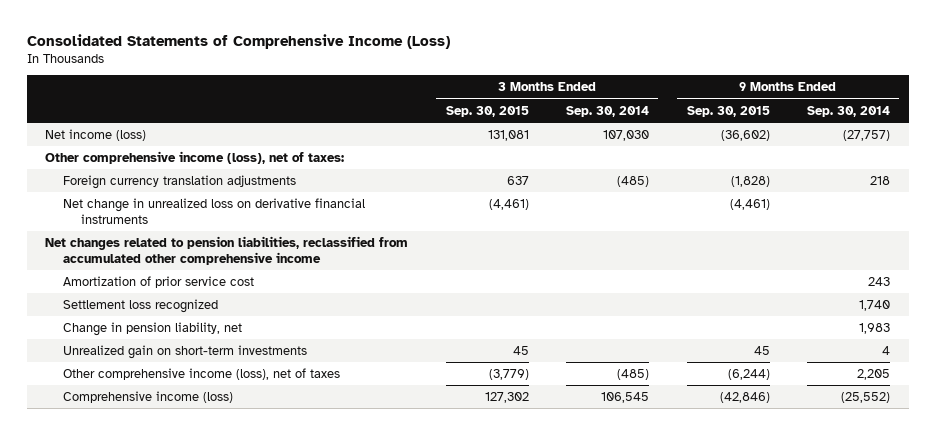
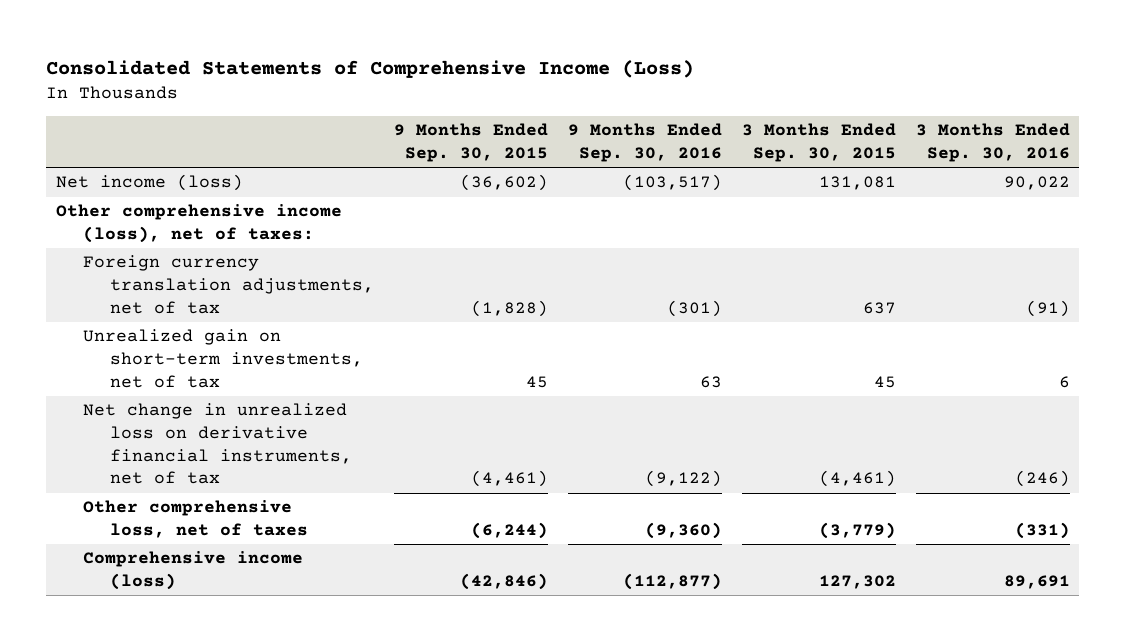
- | 3 Months Ended Sep. 30, 2015 | 3 Months Ended Sep. 30, 2014 | 9 Months Ended Sep. 30, 2015 | 9 Months Ended Sep. 30, 2014
+ | 9 Months Ended Sep. 30, 2015 | 9 Months Ended Sep. 30, 2016 | 3 Months Ended Sep. 30, 2015 | 3 Months Ended Sep. 30, 2016
- Foreign currency translation adjustments | 637 | (485) | (1,828) | 218
- Net change in unrealized loss on derivative financial instruments | (4,461) | | (4,461) |
- Net changes related to pension liabilities, reclassified from accumulated other comprehensive income
- Amortization of prior service cost | | | | 243
- Settlement loss recognized | | | | 1,740
- Change in pension liability, net | | | | 1,983
- Unrealized gain on short-term investments | 45 | | 45 | 4
- Other comprehensive income (loss), net of taxes | (3,779) | (485) | (6,244) | 2,205
+ Foreign currency translation adjustments, net of tax | (1,828) | (301) | 637 | (91)
+ Unrealized gain on short-term investments, net of tax | 45 | 63 | 45 | 6
+ Net change in unrealized loss on derivative financial instruments, net of tax | (4,461) | (9,122) | (4,461) | (246)
+ Other comprehensive loss, net of taxes | (6,244) | (9,360) | (3,779) | (331)

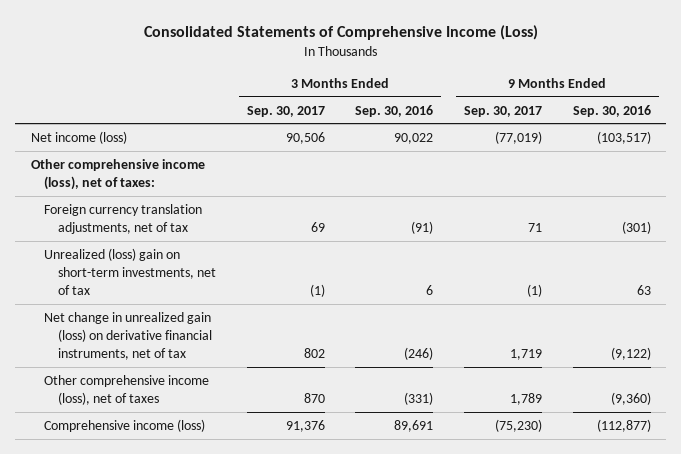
- | 9 Months Ended Sep. 30, 2015 | 9 Months Ended Sep. 30, 2016 | 3 Months Ended Sep. 30, 2015 | 3 Months Ended Sep. 30, 2016
+ | 3 Months Ended Sep. 30, 2017 | 3 Months Ended Sep. 30, 2016 | 9 Months Ended Sep. 30, 2017 | 9 Months Ended Sep. 30, 2016
- Unrealized gain on short-term investments, net of tax | 45 | 63 | 45 | 6
- Net change in unrealized loss on derivative financial instruments, net of tax | (4,461) | (9,122) | (4,461) | (246)
- Other comprehensive loss, net of taxes | (6,244) | (9,360) | (3,779) | (331)
+ Unrealized (loss) gain on short-term investments, net of tax | (1) | 6 | (1) | 63
+ Net change in unrealized gain (loss) on derivative financial instruments, net of tax | 802 | (246) | 1,719 | (9,122)
+ Other comprehensive income (loss), net of taxes | 870 | (331) | 1,789 | (9,360)

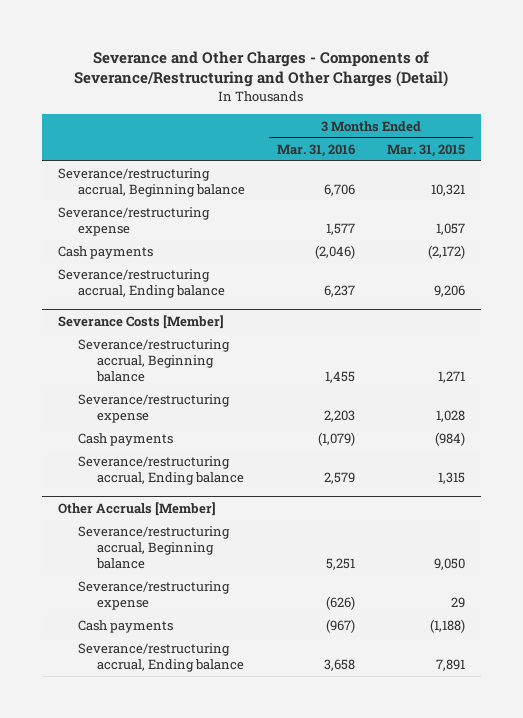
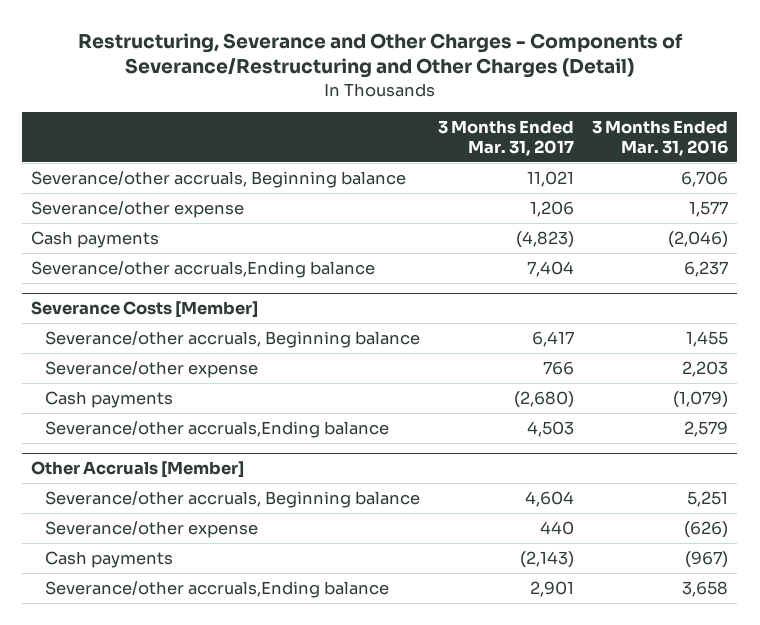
- Severance and Other Charges - Components of Severance/Restructuring and Other Charges (Detail)
+ Restructuring, Severance and Other Charges - Components of Severance/Restructuring and Other Charges (Detail)
- | 3 Months Ended Mar. 31, 2016 | 3 Months Ended Mar. 31, 2015
+ | 3 Months Ended Mar. 31, 2017 | 3 Months Ended Mar. 31, 2016
- Severance/restructuring accrual, Beginning balance | 6,706 | 10,321
- Severance/restructuring expense | 1,577 | 1,057
+ Severance/other accruals, Beginning balance | 11,021 | 6,706
+ Severance/other expense | 1,206 | 1,577
- Severance/restructuring accrual, Ending balance | 6,237 | 9,206
+ Severance/other accruals,Ending balance | 7,404 | 6,237
@ Severance Costs [Member]
- Severance/restructuring accrual, Beginning balance | 1,455 | 1,271
- Severance/restructuring expense | 2,203 | 1,028
+ Severance/other accruals, Beginning balance | 6,417 | 1,455
+ Severance/other expense | 766 | 2,203
- Severance/restructuring accrual, Ending balance | 2,579 | 1,315
+ Severance/other accruals,Ending balance | 4,503 | 2,579
@ Other Accruals [Member]
- Severance/restructuring accrual, Beginning balance | 5,251 | 9,050
- Severance/restructuring expense | (626) | 29
+ Severance/other accruals, Beginning balance | 4,604 | 5,251
+ Severance/other expense | 440 | (626)
- Severance/restructuring accrual, Ending balance | 3,658 | 7,891
+ Severance/other accruals,Ending balance | 2,901 | 3,658

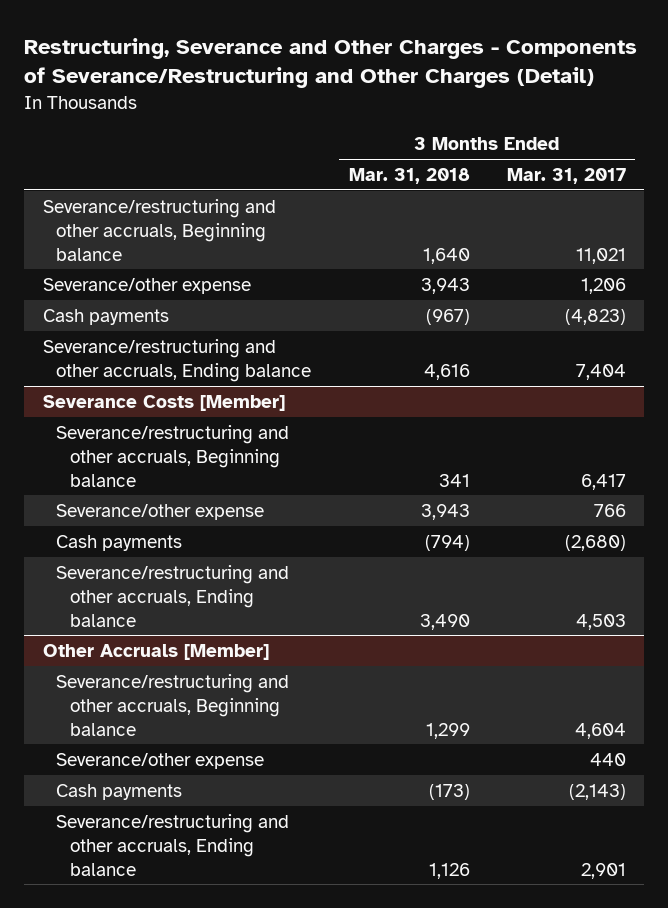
- | 3 Months Ended Mar. 31, 2017 | 3 Months Ended Mar. 31, 2016
+ | 3 Months Ended Mar. 31, 2018 | 3 Months Ended Mar. 31, 2017
- Severance/other accruals, Beginning balance | 11,021 | 6,706
+ Severance/restructuring and other accruals, Beginning balance | 1,640 | 11,021
- Severance/other accruals,Ending balance | 7,404 | 6,237
+ Severance/restructuring and other accruals, Ending balance | 4,616 | 7,404
@ Severance Costs [Member]
- Severance/other accruals, Beginning balance | 6,417 | 1,455
+ Severance/restructuring and other accruals, Beginning balance | 341 | 6,417
- Severance/other accruals,Ending balance | 4,503 | 2,579
+ Severance/restructuring and other accruals, Ending balance | 3,490 | 4,503
@ Other Accruals [Member]
- Severance/other accruals, Beginning balance | 4,604 | 5,251
+ Severance/restructuring and other accruals, Beginning balance | 1,299 | 4,604
- Severance/other accruals,Ending balance | 2,901 | 3,658
+ Severance/restructuring and other accruals, Ending balance | 1,126 | 2,901

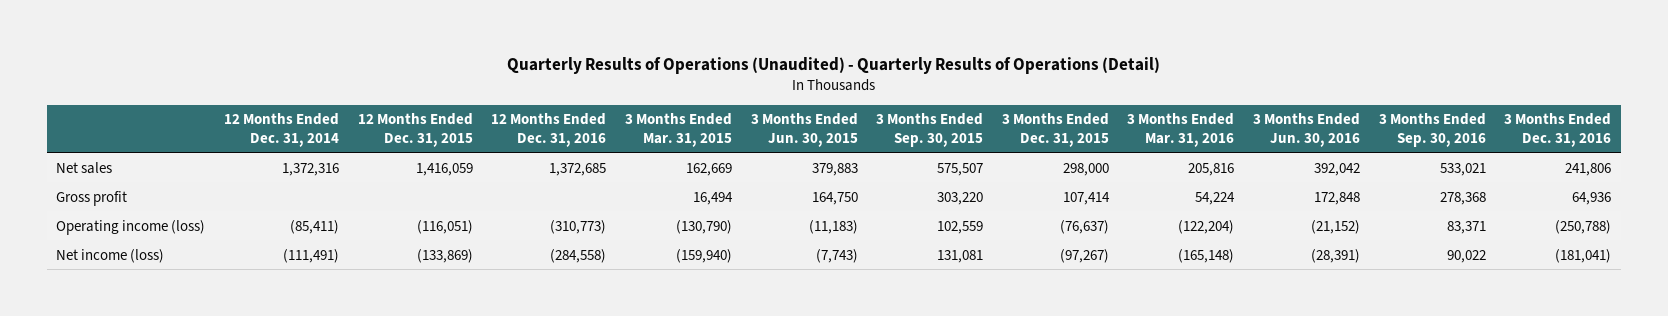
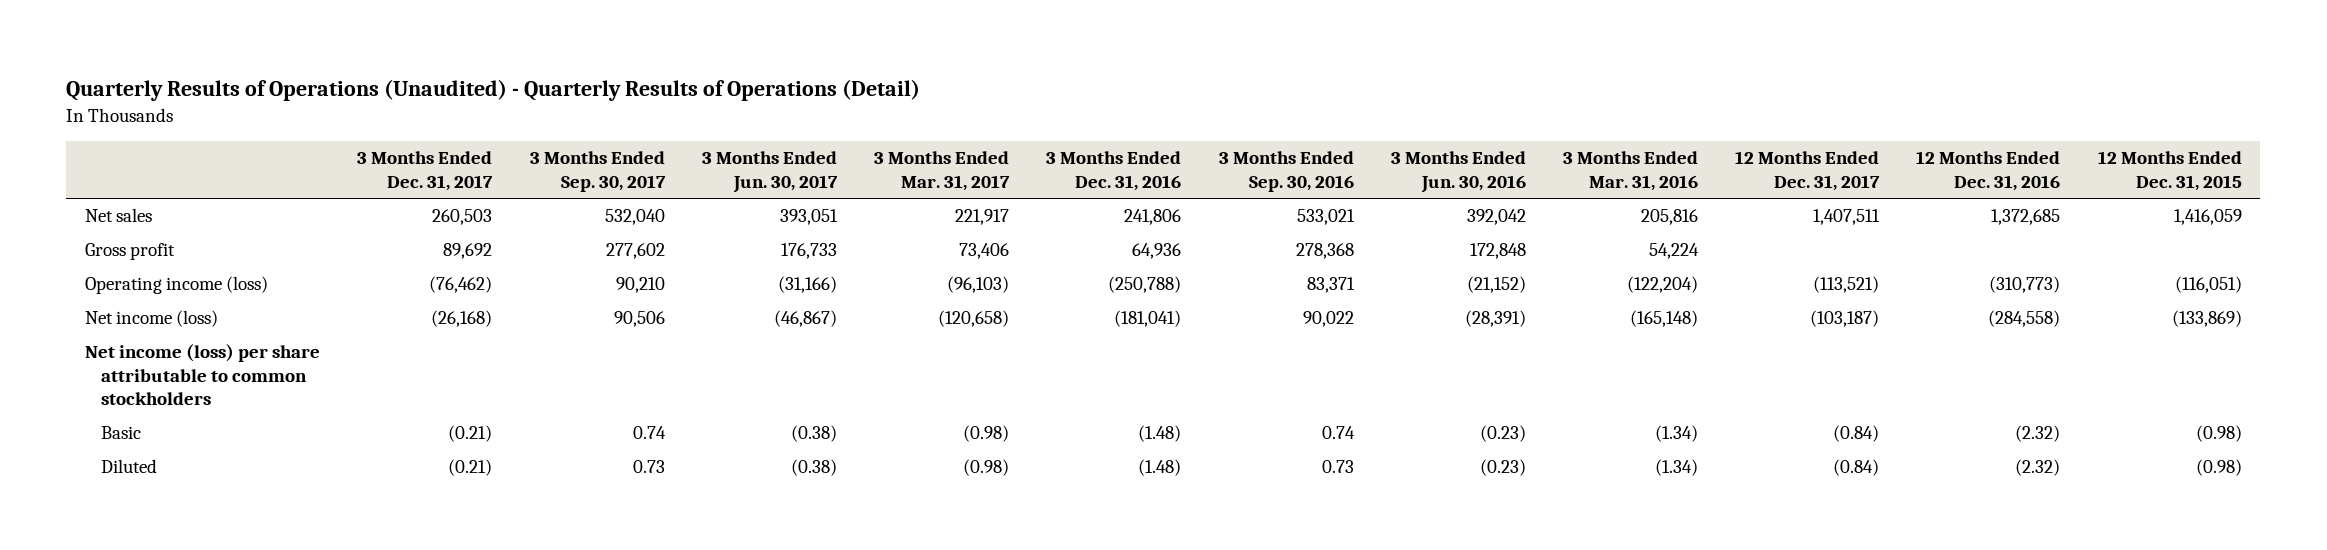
- | 12 Months Ended Dec. 31, 2014 | 12 Months Ended Dec. 31, 2015 | 12 Months Ended Dec. 31, 2016 | 3 Months Ended Mar. 31, 2015 | 3 Months Ended Jun. 30, 2015 | 3 Months Ended Sep. 30, 2015 | 3 Months Ended Dec. 31, 2015 | 3 Months Ended Mar. 31, 2016 | 3 Months Ended Jun. 30, 2016 | 3 Months Ended Sep. 30, 2016 | 3 Months Ended Dec. 31, 2016
+ | 3 Months Ended Dec. 31, 2017 | 3 Months Ended Sep. 30, 2017 | 3 Months Ended Jun. 30, 2017 | 3 Months Ended Mar. 31, 2017 | 3 Months Ended Dec. 31, 2016 | 3 Months Ended Sep. 30, 2016 | 3 Months Ended Jun. 30, 2016 | 3 Months Ended Mar. 31, 2016 | 12 Months Ended Dec. 31, 2017 | 12 Months Ended Dec. 31, 2016 | 12 Months Ended Dec. 31, 2015
+ Net income (loss) per share attributable to common stockholders
+ Basic | (0.21) | 0.74 | (0.38) | (0.98) | (1.48) | 0.74 | (0.23) | (1.34) | (0.84) | (2.32) | (0.98)
+ Diluted | (0.21) | 0.73 | (0.38) | (0.98) | (1.48) | 0.73 | (0.23) | (1.34) | (0.84) | (2.32) | (0.98)

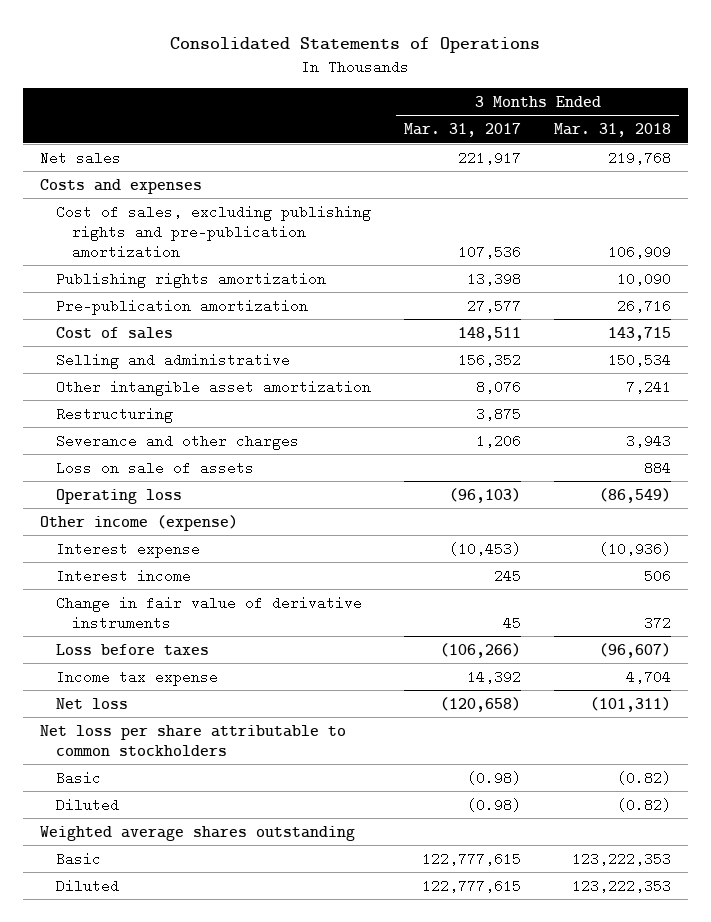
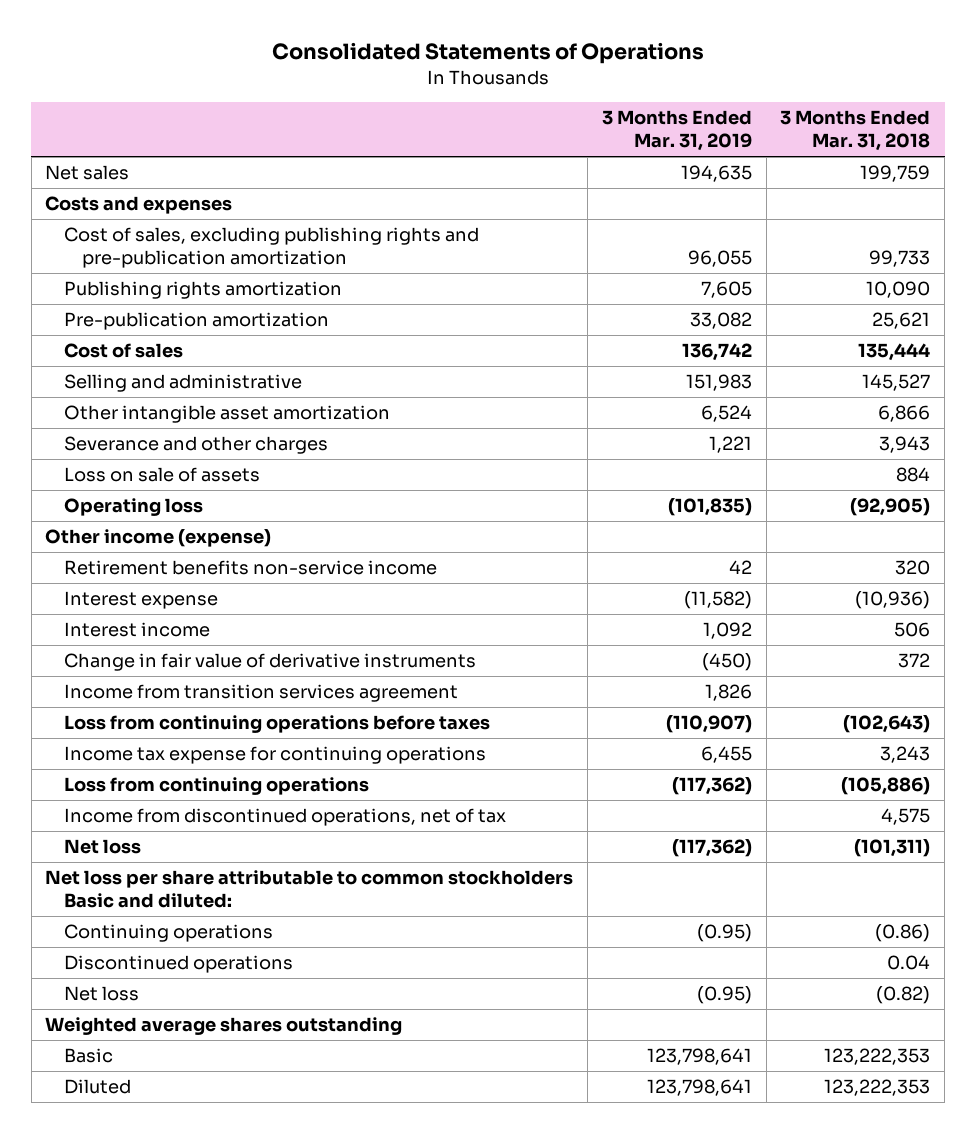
- | 3 Months Ended Mar. 31, 2017 | 3 Months Ended Mar. 31, 2018
+ | 3 Months Ended Mar. 31, 2019 | 3 Months Ended Mar. 31, 2018
- Net sales | 221,917 | 219,768
+ Net sales | 194,635 | 199,759
- Cost of sales, excluding publishing rights and pre-publication amortization | 107,536 | 106,909
+ Cost of sales, excluding publishing rights and pre-publication amortization | 96,055 | 99,733
- Pre-publication amortization | 27,577 | 26,716
- Cost of sales | 148,511 | 143,715
- Selling and administrative | 156,352 | 150,534
- Other intangible asset amortization | 8,076 | 7,241
- Restructuring | 3,875 |
+ Pre-publication amortization | 33,082 | 25,621
+ Cost of sales | 136,742 | 135,444
+ Selling and administrative | 151,983 | 145,527
+ Other intangible asset amortization | 6,524 | 6,866
- Operating loss | (96,103) | (86,549)
+ Operating loss | (101,835) | (92,905)
+ Retirement benefits non-service income | 42 | 320
- Loss before taxes | (106,266) | (96,607)
- Income tax expense | 14,392 | 4,704
+ Income from transition services agreement | 1,826 |
+ Loss from continuing operations before taxes | (110,907) | (102,643)
+ Income tax expense for continuing operations | 6,455 | 3,243
+ Loss from continuing operations | (117,362) | (105,886)
+ Income from discontinued operations, net of tax | | 4,575
- Net loss per share attributable to common stockholders
- Basic | (0.98) | (0.82)
- Diluted | (0.98) | (0.82)
+ Net loss per share attributable to common stockholders Basic and diluted:
+ Continuing operations | (0.95) | (0.86)
+ Discontinued operations | | 0.04
+ Net loss | (0.95) | (0.82)

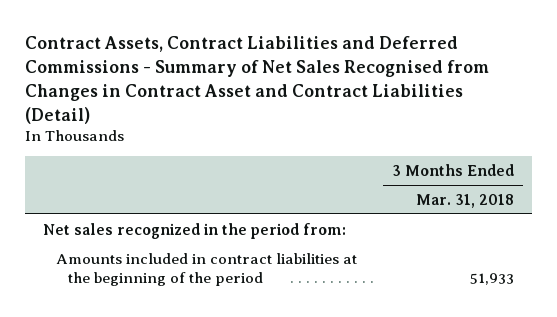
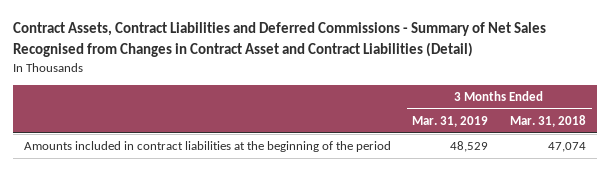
- | 3 Months Ended Mar. 31, 2018
+ | 3 Months Ended Mar. 31, 2019 | 3 Months Ended Mar. 31, 2018
- Net sales recognized in the period from:
- Amounts included in contract liabilities at the beginning of the period | 51,933
+ Amounts included in contract liabilities at the beginning of the period | 48,529 | 47,074

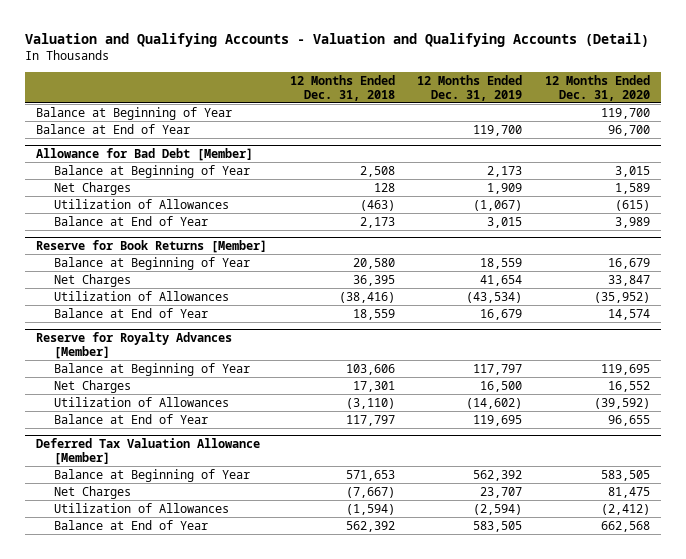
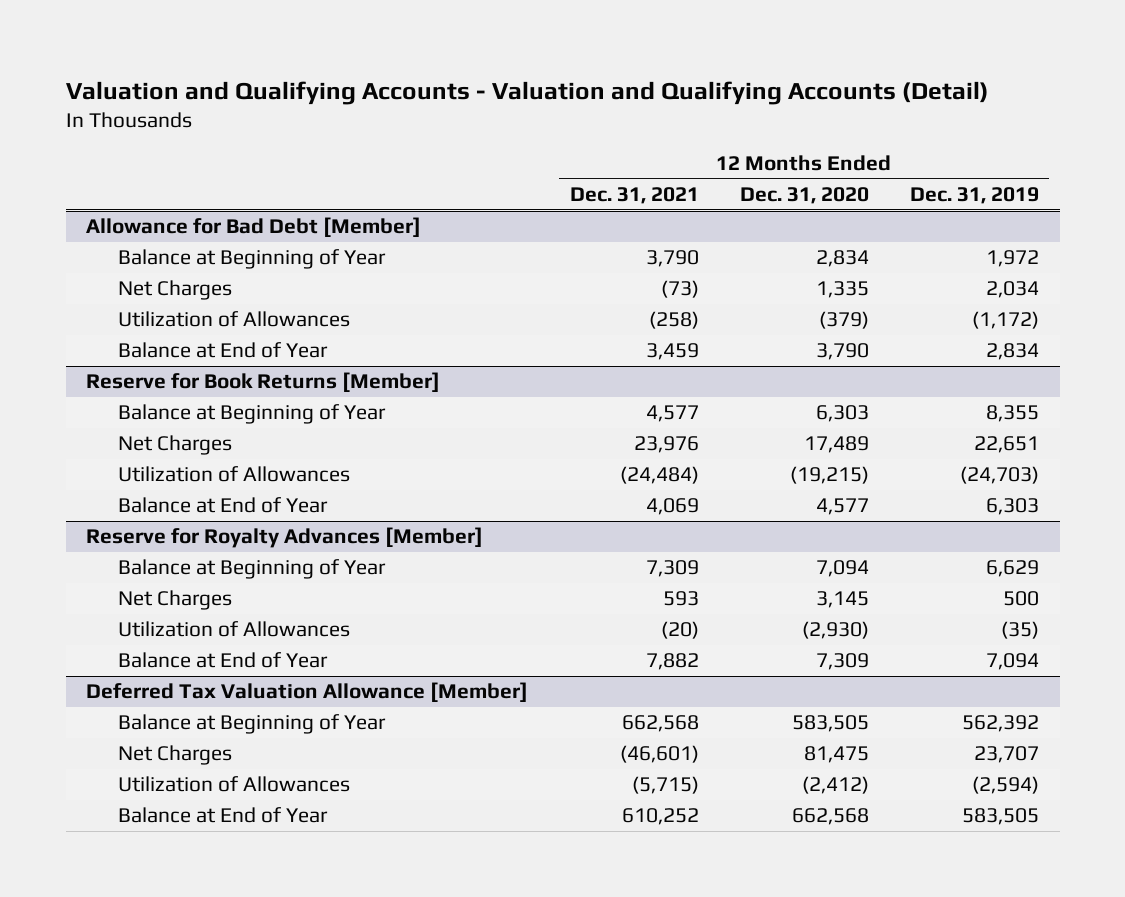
- | 12 Months Ended Dec. 31, 2018 | 12 Months Ended Dec. 31, 2019 | 12 Months Ended Dec. 31, 2020
+ | 12 Months Ended Dec. 31, 2021 | 12 Months Ended Dec. 31, 2020 | 12 Months Ended Dec. 31, 2019
- Balance at Beginning of Year | | | 119,700
- Balance at End of Year | | 119,700 | 96,700
@ Allowance for Bad Debt [Member]
- Balance at Beginning of Year | 2,508 | 2,173 | 3,015
- Net Charges | 128 | 1,909 | 1,589
- Utilization of Allowances | (463) | (1,067) | (615)
- Balance at End of Year | 2,173 | 3,015 | 3,989
+ Balance at Beginning of Year | 3,790 | 2,834 | 1,972
+ Net Charges | (73) | 1,335 | 2,034
+ Utilization of Allowances | (258) | (379) | (1,172)
+ Balance at End of Year | 3,459 | 3,790 | 2,834
@ Reserve for Book Returns [Member]
- Balance at Beginning of Year | 20,580 | 18,559 | 16,679
- Net Charges | 36,395 | 41,654 | 33,847
- Utilization of Allowances | (38,416) | (43,534) | (35,952)
- Balance at End of Year | 18,559 | 16,679 | 14,574
+ Balance at Beginning of Year | 4,577 | 6,303 | 8,355
+ Net Charges | 23,976 | 17,489 | 22,651
+ Utilization of Allowances | (24,484) | (19,215) | (24,703)
+ Balance at End of Year | 4,069 | 4,577 | 6,303
@ Reserve for Royalty Advances [Member]
- Balance at Beginning of Year | 103,606 | 117,797 | 119,695
- Net Charges | 17,301 | 16,500 | 16,552
- Utilization of Allowances | (3,110) | (14,602) | (39,592)
- Balance at End of Year | 117,797 | 119,695 | 96,655
+ Balance at Beginning of Year | 7,309 | 7,094 | 6,629
+ Net Charges | 593 | 3,145 | 500
+ Utilization of Allowances | (20) | (2,930) | (35)
+ Balance at End of Year | 7,882 | 7,309 | 7,094

